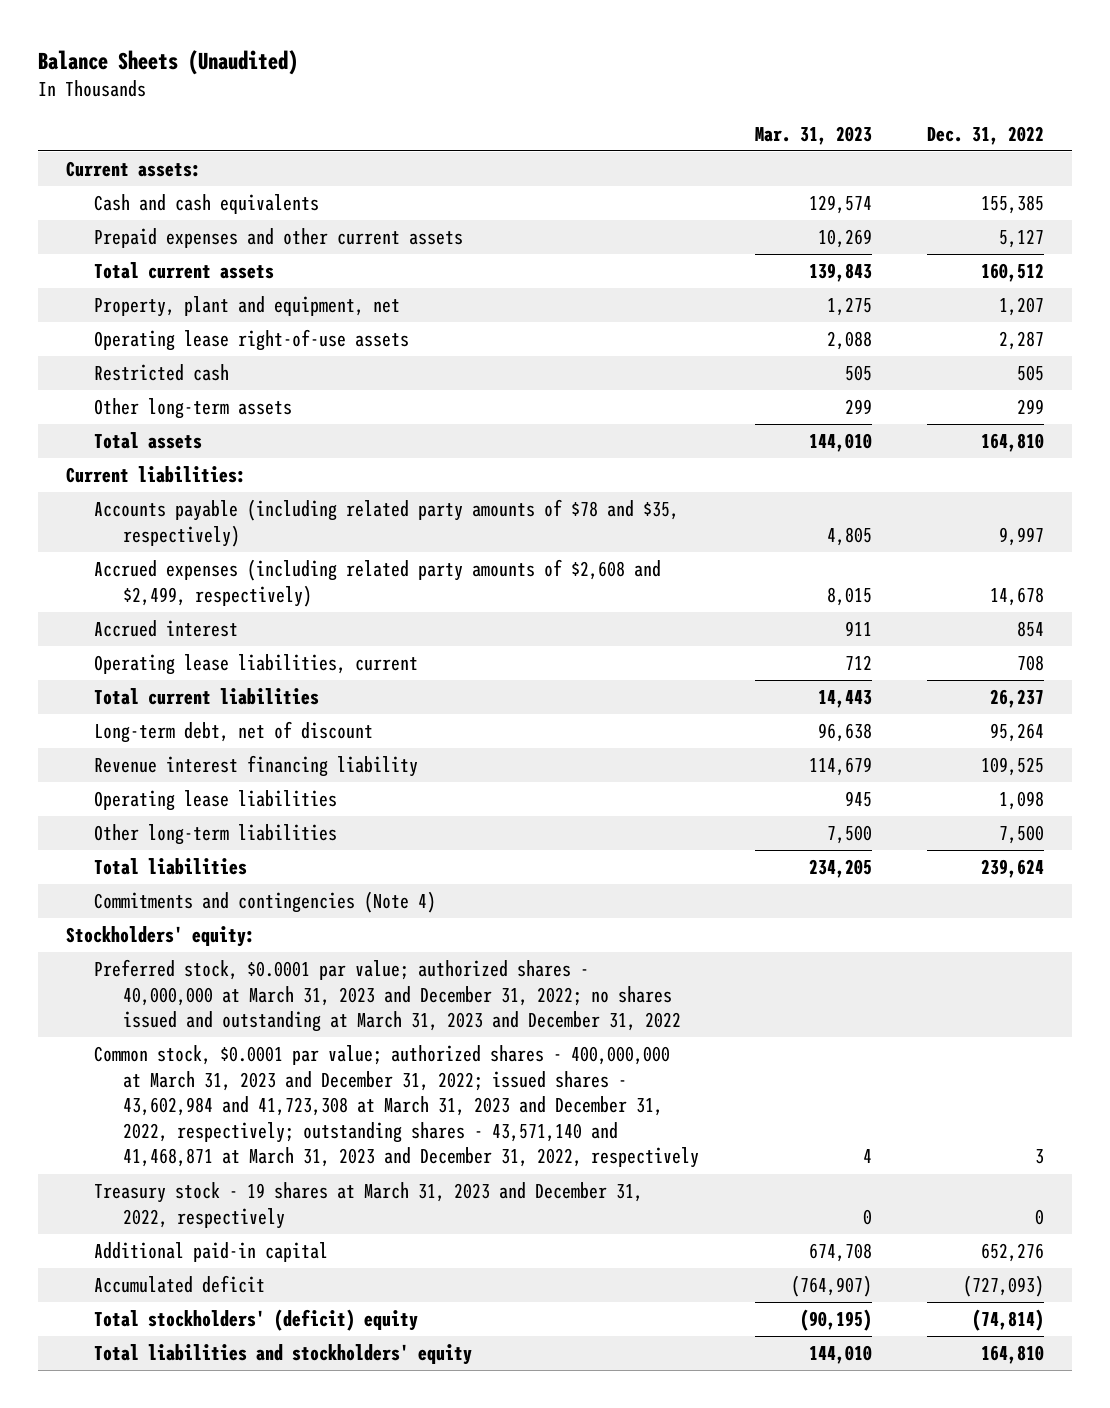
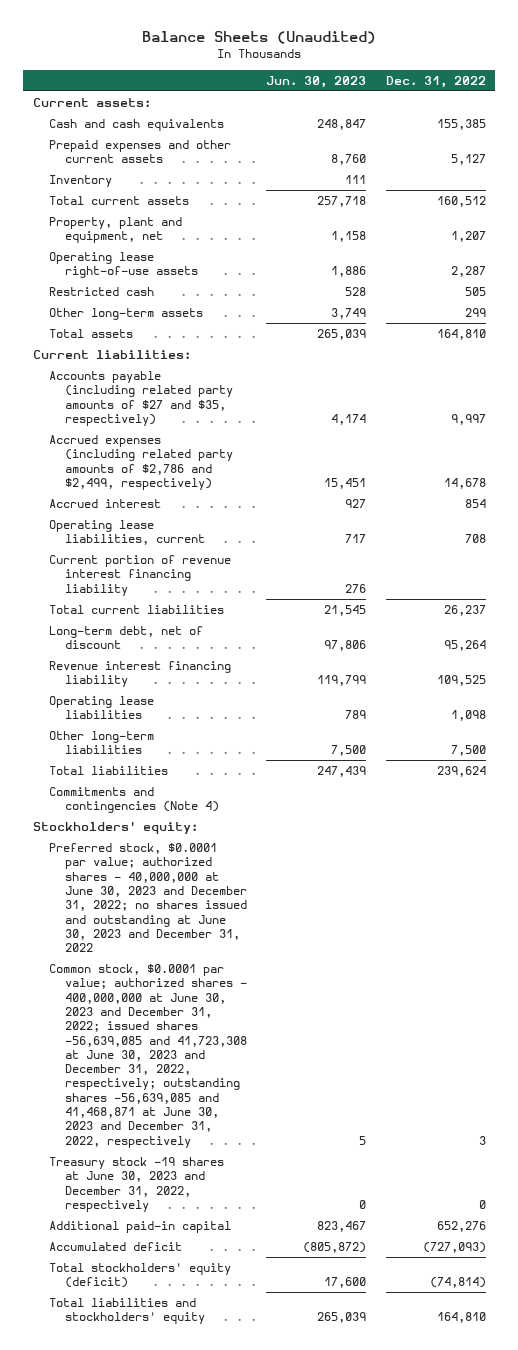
- | Mar. 31, 2023 | Dec. 31, 2022
+ | Jun. 30, 2023 | Dec. 31, 2022
+ Inventory | 111 |
- Accounts payable (including related party amounts of $78 and $35, respectively) | 4,805 | 9,997
- Accrued expenses (including related party amounts of $2,608 and $2,499, respectively) | 8,015 | 14,678
+ Accounts payable (including related party amounts of $27 and $35, respectively) | 4,174 | 9,997
+ Accrued expenses (including related party amounts of $2,786 and $2,499, respectively) | 15,451 | 14,678
+ Current portion of revenue interest financing liability | 276 |
- Preferred stock, $0.0001 par value; authorized shares - 40,000,000 at March 31, 2023 and December 31, 2022; no shares issued and outstanding at March 31, 2023 and December 31, 2022
- Common stock, $0.0001 par value; authorized shares - 400,000,000 at March 31, 2023 and December 31, 2022; issued shares - 43,602,984 and 41,723,308 at March 31, 2023 and December 31, 2022, respectively; outstanding shares - 43,571,140 and 41,468,871 at March 31, 2023 and December 31, 2022, respectively | 4 | 3
- Treasury stock - 19 shares at March 31, 2023 and December 31, 2022, respectively | 0 | 0
+ Preferred stock, $0.0001 par value; authorized shares - 40,000,000 at June 30, 2023 and December 31, 2022; no shares issued and outstanding at June 30, 2023 and December 31, 2022
+ Common stock, $0.0001 par value; authorized shares - 400,000,000 at June 30, 2023 and December 31, 2022; issued shares -56,639,085 and 41,723,308 at June 30, 2023 and December 31, 2022, respectively; outstanding shares -56,639,085 and 41,468,871 at June 30, 2023 and December 31, 2022, respectively | 5 | 3
+ Treasury stock -19 shares at June 30, 2023 and December 31, 2022, respectively | 0 | 0
- Total stockholders' (deficit) equity | (90,195) | (74,814)
+ Total stockholders' equity (deficit) | 17,600 | (74,814)

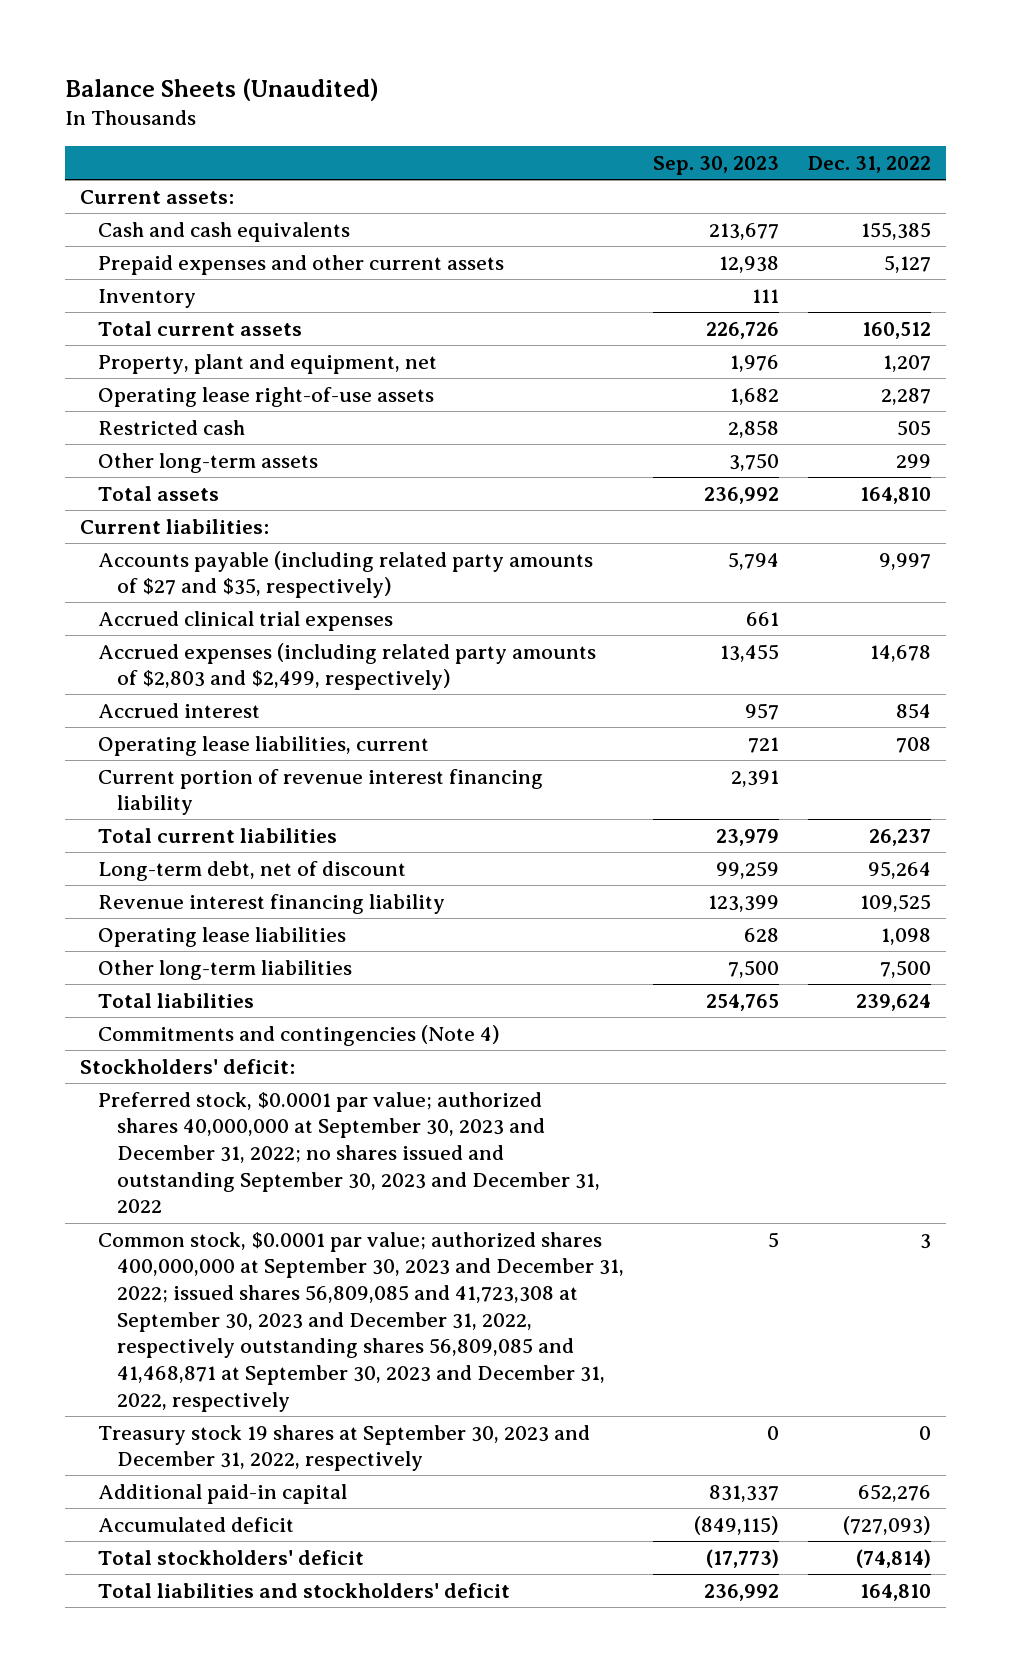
- | Jun. 30, 2023 | Dec. 31, 2022
+ | Sep. 30, 2023 | Dec. 31, 2022
- Accrued expenses (including related party amounts of $2,786 and $2,499, respectively) | 15,451 | 14,678
+ Accrued clinical trial expenses | 661 |
+ Accrued expenses (including related party amounts of $2,803 and $2,499, respectively) | 13,455 | 14,678
- Stockholders' equity:
- Preferred stock, $0.0001 par value; authorized shares - 40,000,000 at June 30, 2023 and December 31, 2022; no shares issued and outstanding at June 30, 2023 and December 31, 2022
- Common stock, $0.0001 par value; authorized shares - 400,000,000 at June 30, 2023 and December 31, 2022; issued shares -56,639,085 and 41,723,308 at June 30, 2023 and December 31, 2022, respectively; outstanding shares -56,639,085 and 41,468,871 at June 30, 2023 and December 31, 2022, respectively | 5 | 3
- Treasury stock -19 shares at June 30, 2023 and December 31, 2022, respectively | 0 | 0
+ Stockholders' deficit:
+ Preferred stock, $0.0001 par value; authorized shares 40,000,000 at September 30, 2023 and December 31, 2022; no shares issued and outstanding September 30, 2023 and December 31, 2022
+ Common stock, $0.0001 par value; authorized shares 400,000,000 at September 30, 2023 and December 31, 2022; issued shares 56,809,085 and 41,723,308 at September 30, 2023 and December 31, 2022, respectively outstanding shares 56,809,085 and 41,468,871 at September 30, 2023 and December 31, 2022, respectively | 5 | 3
+ Treasury stock 19 shares at September 30, 2023 and December 31, 2022, respectively | 0 | 0
- Total stockholders' equity (deficit) | 17,600 | (74,814)
- Total liabilities and stockholders' equity | 265,039 | 164,810
+ Total stockholders' deficit | (17,773) | (74,814)
+ Total liabilities and stockholders' deficit | 236,992 | 164,810

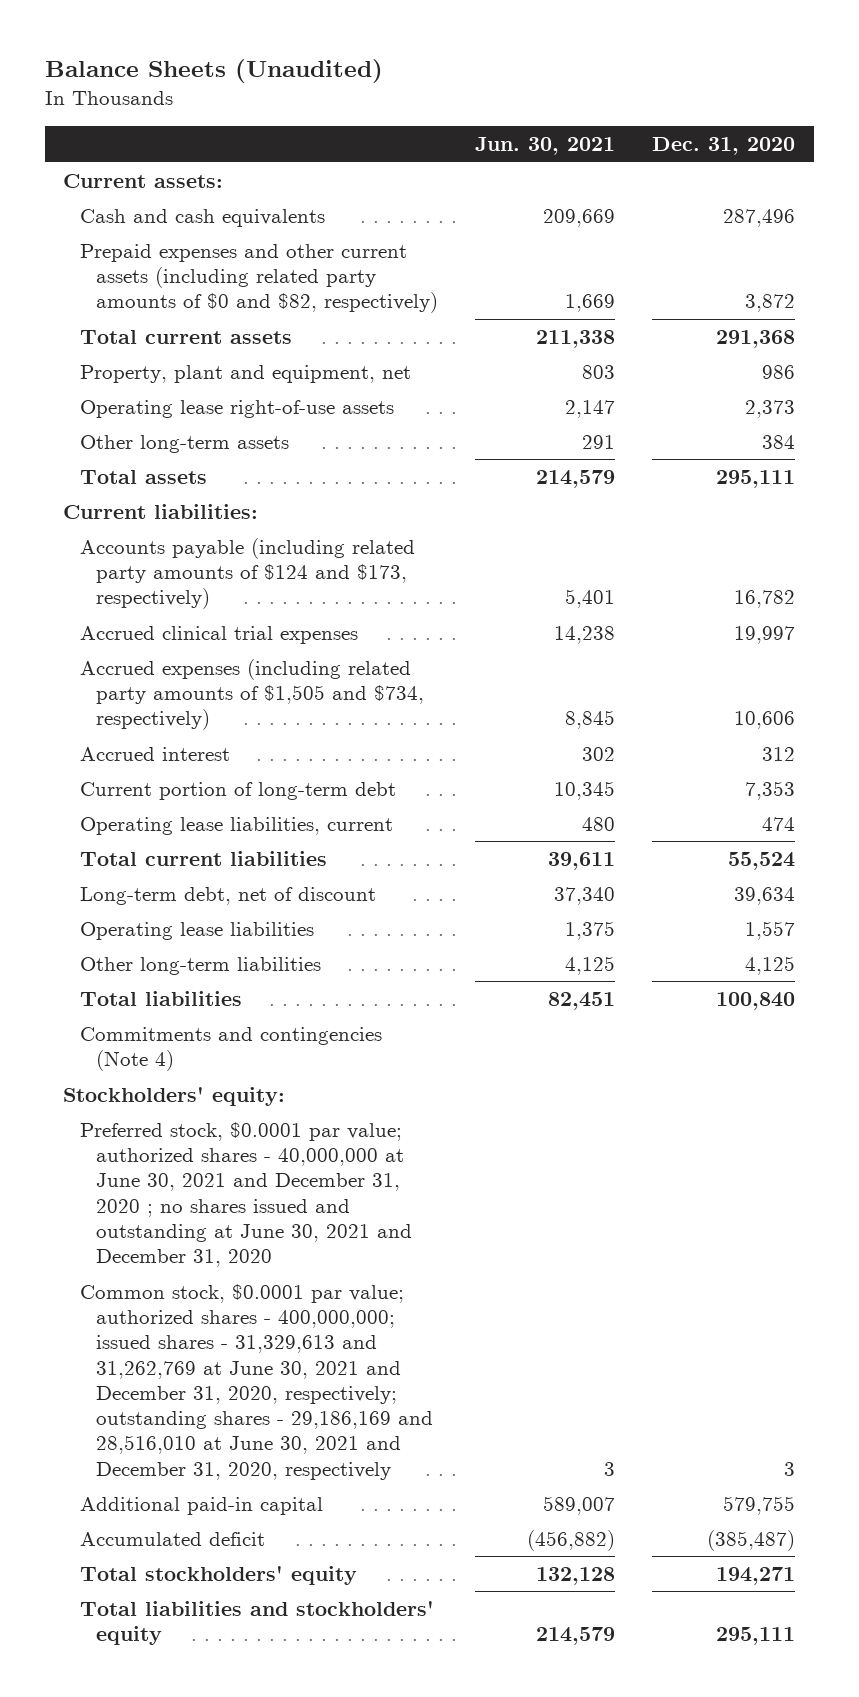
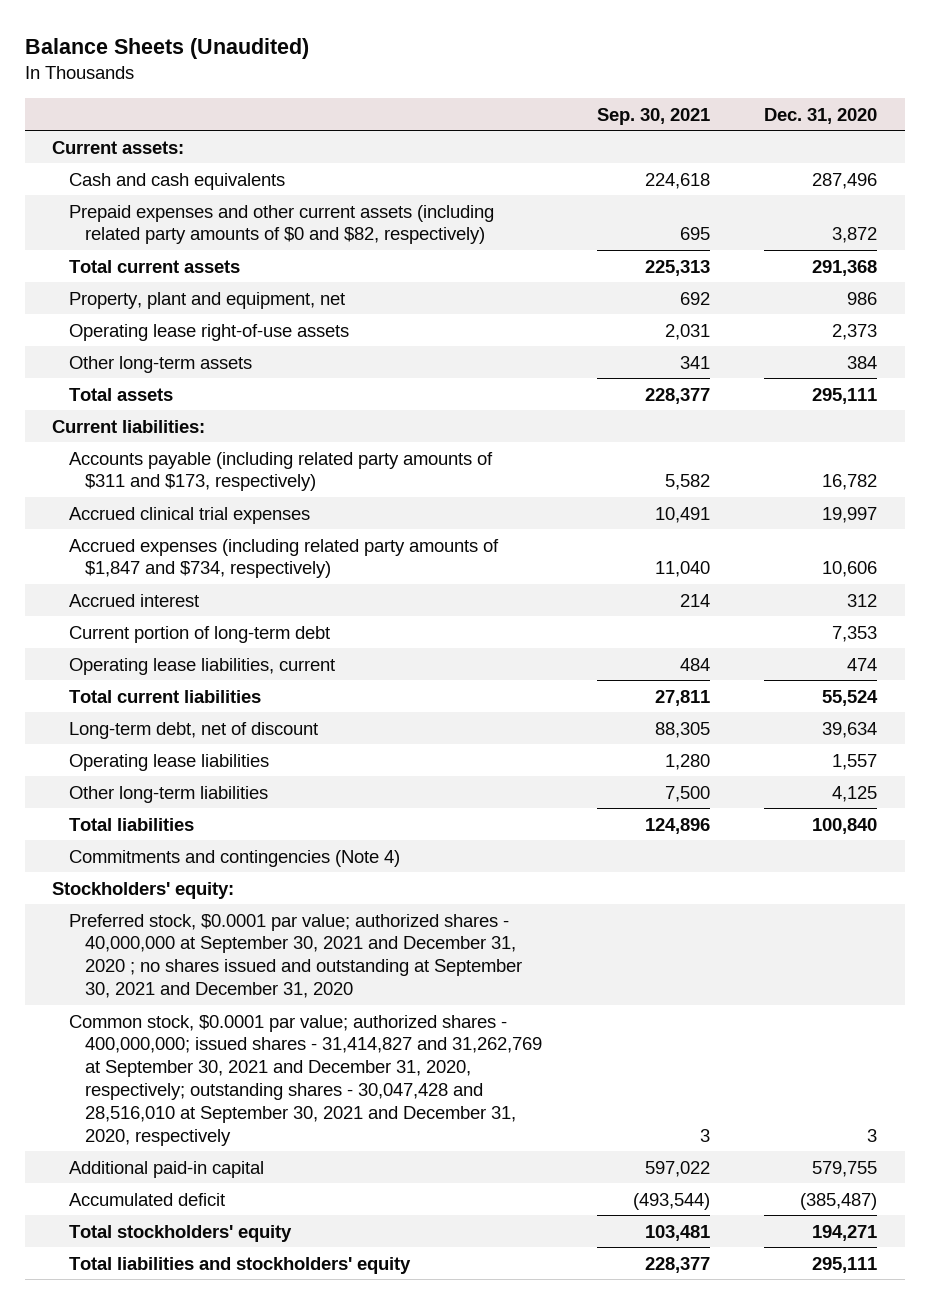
- | Jun. 30, 2021 | Dec. 31, 2020
+ | Sep. 30, 2021 | Dec. 31, 2020
- Accounts payable (including related party amounts of $124 and $173, respectively) | 5,401 | 16,782
+ Accounts payable (including related party amounts of $311 and $173, respectively) | 5,582 | 16,782
- Accrued expenses (including related party amounts of $1,505 and $734, respectively) | 8,845 | 10,606
+ Accrued expenses (including related party amounts of $1,847 and $734, respectively) | 11,040 | 10,606
- Preferred stock, $0.0001 par value; authorized shares - 40,000,000 at June 30, 2021 and December 31, 2020 ; no shares issued and outstanding at June 30, 2021 and December 31, 2020
- Common stock, $0.0001 par value; authorized shares - 400,000,000; issued shares - 31,329,613 and 31,262,769 at June 30, 2021 and December 31, 2020, respectively; outstanding shares - 29,186,169 and 28,516,010 at June 30, 2021 and December 31, 2020, respectively | 3 | 3
+ Preferred stock, $0.0001 par value; authorized shares - 40,000,000 at September 30, 2021 and December 31, 2020 ; no shares issued and outstanding at September 30, 2021 and December 31, 2020
+ Common stock, $0.0001 par value; authorized shares - 400,000,000; issued shares - 31,414,827 and 31,262,769 at September 30, 2021 and December 31, 2020, respectively; outstanding shares - 30,047,428 and 28,516,010 at September 30, 2021 and December 31, 2020, respectively | 3 | 3

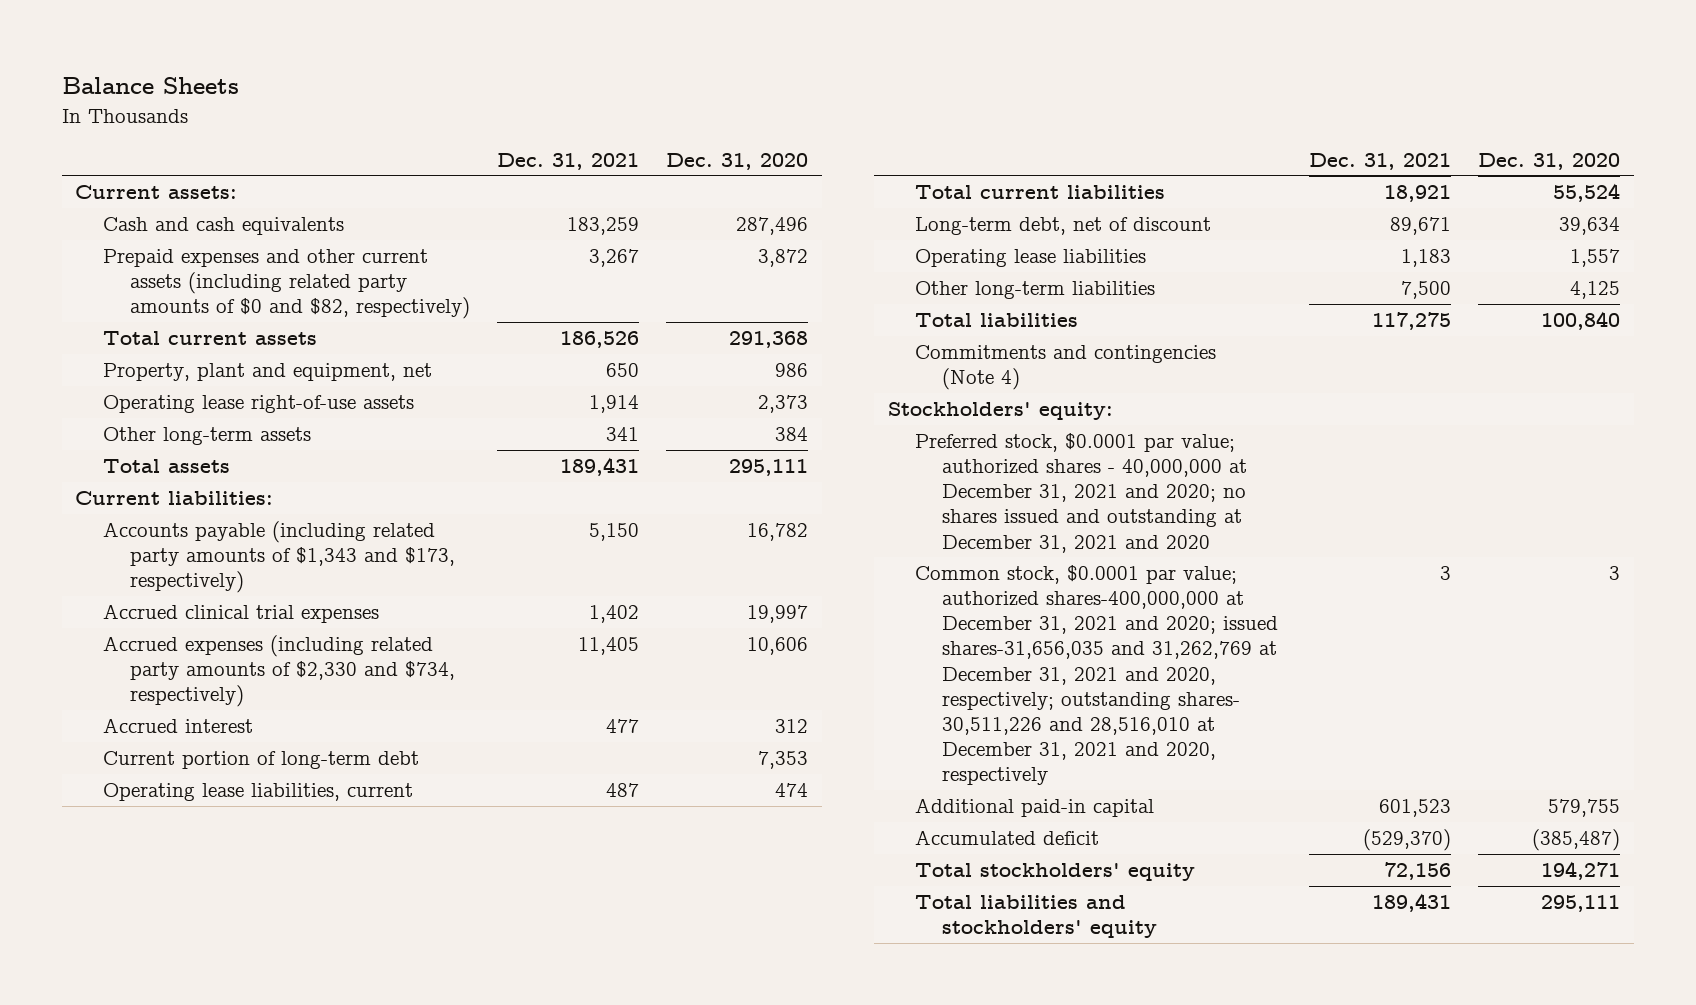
- Balance Sheets (Unaudited)
+ Balance Sheets
- | Sep. 30, 2021 | Dec. 31, 2020
+ | Dec. 31, 2021 | Dec. 31, 2020
- Accounts payable (including related party amounts of $311 and $173, respectively) | 5,582 | 16,782
+ Accounts payable (including related party amounts of $1,343 and $173, respectively) | 5,150 | 16,782
- Accrued expenses (including related party amounts of $1,847 and $734, respectively) | 11,040 | 10,606
+ Accrued expenses (including related party amounts of $2,330 and $734, respectively) | 11,405 | 10,606
- Preferred stock, $0.0001 par value; authorized shares - 40,000,000 at September 30, 2021 and December 31, 2020 ; no shares issued and outstanding at September 30, 2021 and December 31, 2020
- Common stock, $0.0001 par value; authorized shares - 400,000,000; issued shares - 31,414,827 and 31,262,769 at September 30, 2021 and December 31, 2020, respectively; outstanding shares - 30,047,428 and 28,516,010 at September 30, 2021 and December 31, 2020, respectively | 3 | 3
+ Preferred stock, $0.0001 par value; authorized shares - 40,000,000 at December 31, 2021 and 2020; no shares issued and outstanding at December 31, 2021 and 2020
+ Common stock, $0.0001 par value; authorized shares-400,000,000 at December 31, 2021 and 2020; issued shares-31,656,035 and 31,262,769 at December 31, 2021 and 2020, respectively; outstanding shares- 30,511,226 and 28,516,010 at December 31, 2021 and 2020, respectively | 3 | 3

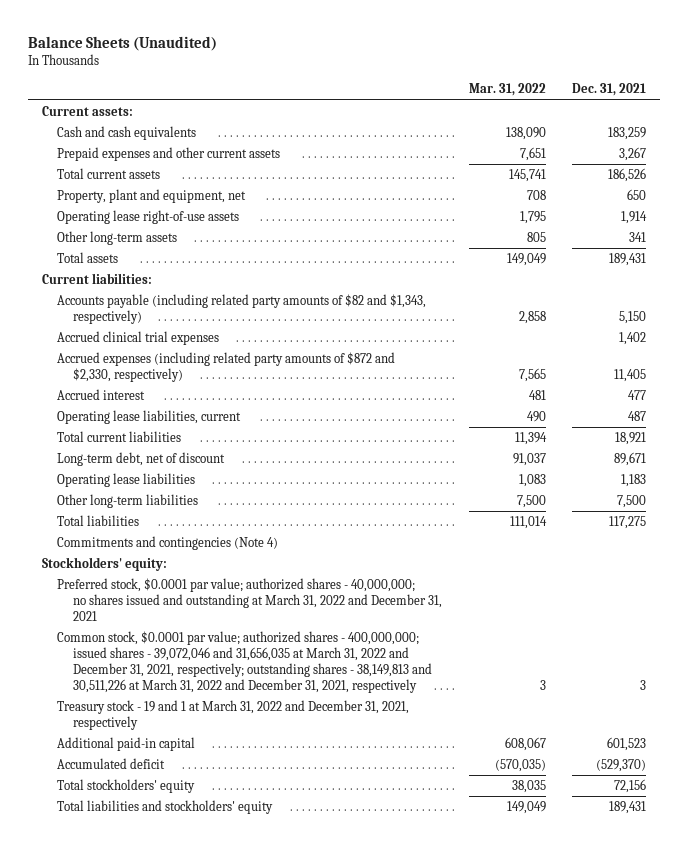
- Balance Sheets
+ Balance Sheets (Unaudited)
- | Dec. 31, 2021 | Dec. 31, 2020
+ | Mar. 31, 2022 | Dec. 31, 2021
- Prepaid expenses and other current assets (including related party amounts of $0 and $82, respectively) | 3,267 | 3,872
+ Prepaid expenses and other current assets | 7,651 | 3,267
- Accounts payable (including related party amounts of $1,343 and $173, respectively) | 5,150 | 16,782
+ Accounts payable (including related party amounts of $82 and $1,343, respectively) | 2,858 | 5,150
- Accrued expenses (including related party amounts of $2,330 and $734, respectively) | 11,405 | 10,606
+ Accrued expenses (including related party amounts of $872 and $2,330, respectively) | 7,565 | 11,405
- Current portion of long-term debt | | 7,353
- Preferred stock, $0.0001 par value; authorized shares - 40,000,000 at December 31, 2021 and 2020; no shares issued and outstanding at December 31, 2021 and 2020
- Common stock, $0.0001 par value; authorized shares-400,000,000 at December 31, 2021 and 2020; issued shares-31,656,035 and 31,262,769 at December 31, 2021 and 2020, respectively; outstanding shares- 30,511,226 and 28,516,010 at December 31, 2021 and 2020, respectively | 3 | 3
+ Preferred stock, $0.0001 par value; authorized shares - 40,000,000; no shares issued and outstanding at March 31, 2022 and December 31, 2021
+ Common stock, $0.0001 par value; authorized shares - 400,000,000; issued shares - 39,072,046 and 31,656,035 at March 31, 2022 and December 31, 2021, respectively; outstanding shares - 38,149,813 and 30,511,226 at March 31, 2022 and December 31, 2021, respectively | 3 | 3
+ Treasury stock - 19 and 1 at March 31, 2022 and December 31, 2021, respectively

